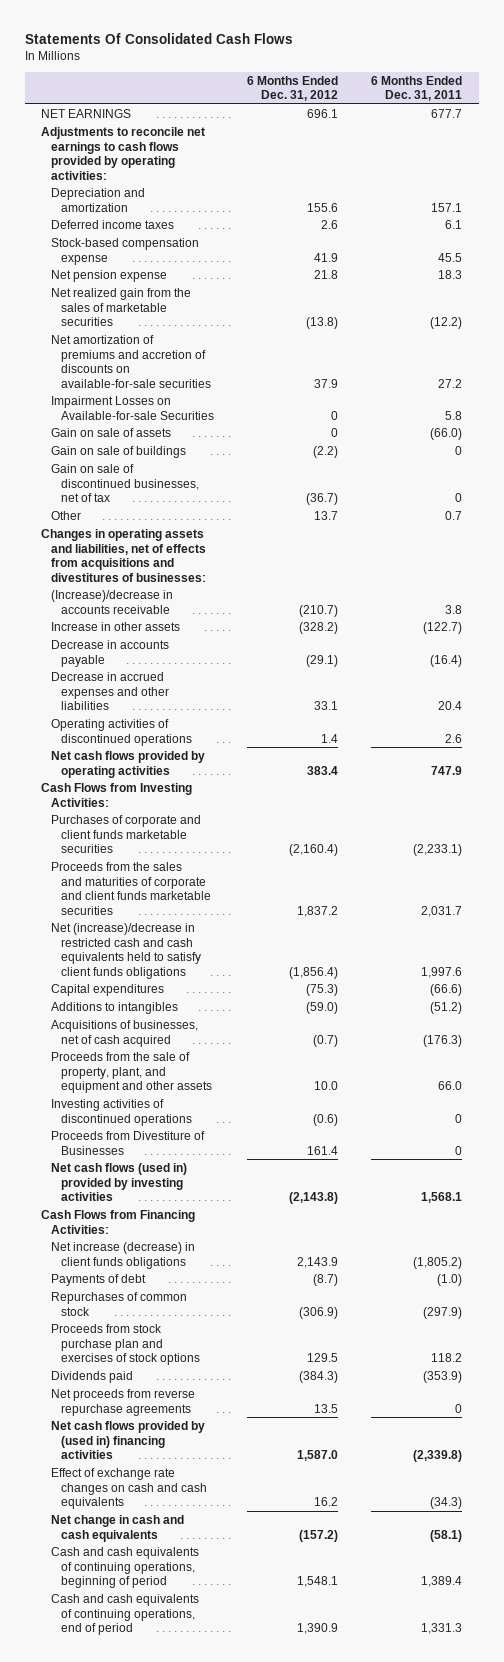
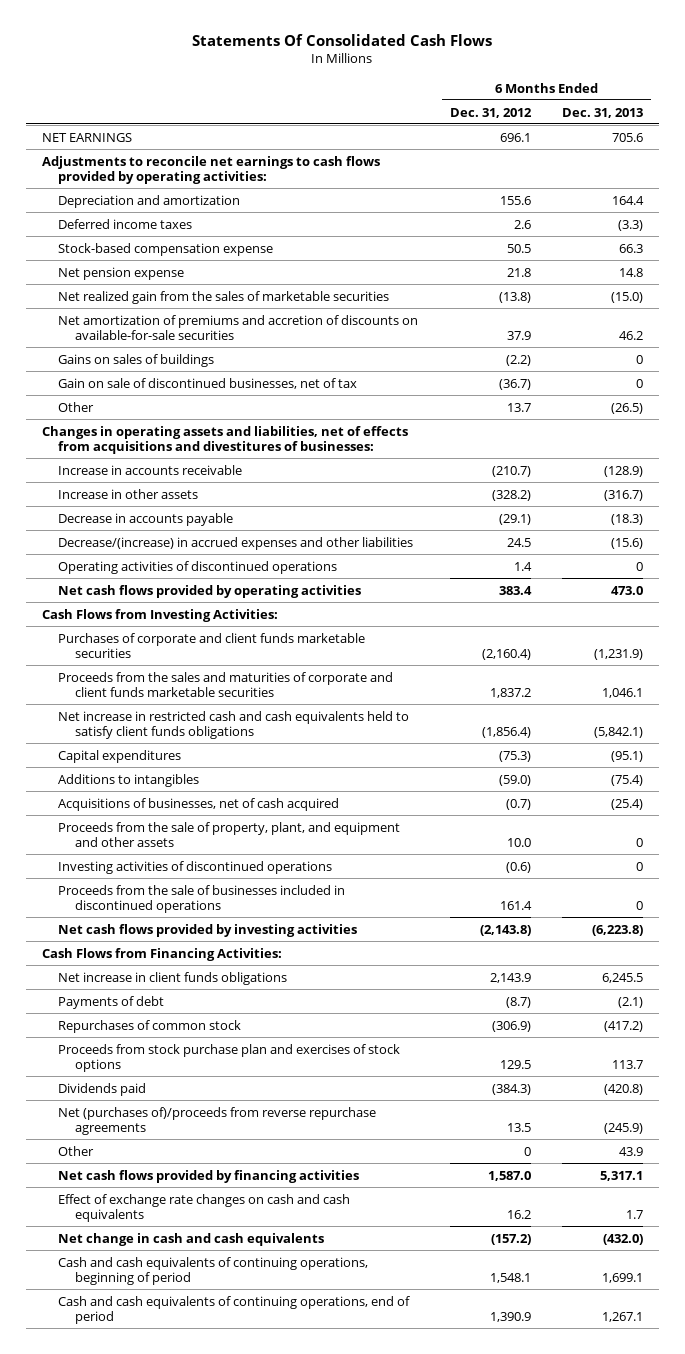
- | 6 Months Ended Dec. 31, 2012 | 6 Months Ended Dec. 31, 2011
+ | 6 Months Ended Dec. 31, 2012 | 6 Months Ended Dec. 31, 2013
- Stock-based compensation expense | 41.9 | 45.5
+ Stock-based compensation expense | 50.5 | 66.3
- Impairment Losses on Available-for-sale Securities | 0 | 5.8
- Gain on sale of assets | 0 | (66.0)
- Gain on sale of buildings | (2.2) | 0
+ Gains on sales of buildings | (2.2) | 0
- (Increase)/decrease in accounts receivable | (210.7) | 3.8
+ Increase in accounts receivable | (210.7) | (128.9)
- Decrease in accrued expenses and other liabilities | 33.1 | 20.4
+ Decrease/(increase) in accrued expenses and other liabilities | 24.5 | (15.6)
- Net (increase)/decrease in restricted cash and cash equivalents held to satisfy client funds obligations | (1,856.4) | 1,997.6
+ Net increase in restricted cash and cash equivalents held to satisfy client funds obligations | (1,856.4) | (5,842.1)
- Proceeds from Divestiture of Businesses | 161.4 | 0
- Net cash flows (used in) provided by investing activities | (2,143.8) | 1,568.1
+ Proceeds from the sale of businesses included in discontinued operations | 161.4 | 0
+ Net cash flows provided by investing activities | (2,143.8) | (6,223.8)
- Net increase (decrease) in client funds obligations | 2,143.9 | (1,805.2)
+ Net increase in client funds obligations | 2,143.9 | 6,245.5
- Net proceeds from reverse repurchase agreements | 13.5 | 0
- Net cash flows provided by (used in) financing activities | 1,587.0 | (2,339.8)
+ Net (purchases of)/proceeds from reverse repurchase agreements | 13.5 | (245.9)
+ Other | 0 | 43.9
+ Net cash flows provided by financing activities | 1,587.0 | 5,317.1

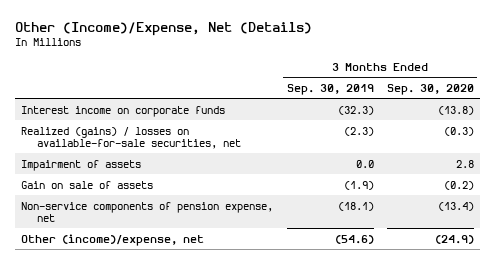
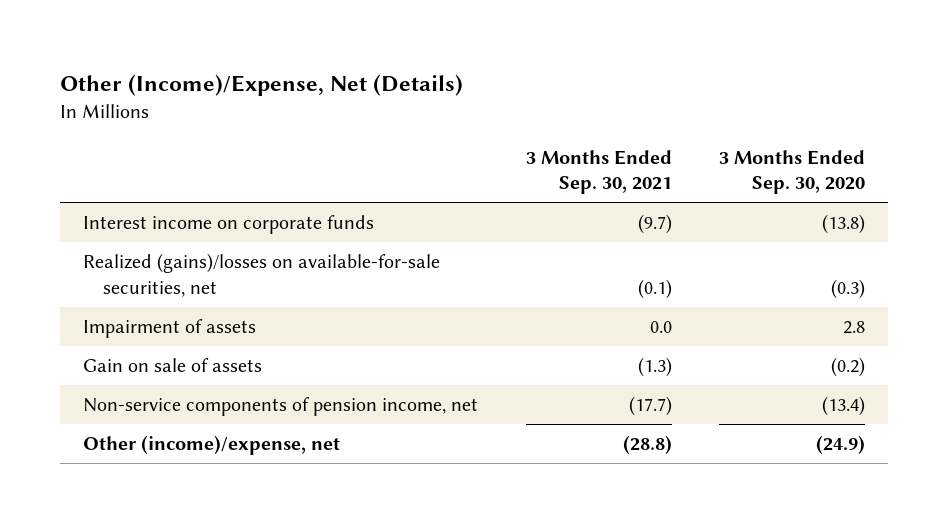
- | 3 Months Ended Sep. 30, 2019 | 3 Months Ended Sep. 30, 2020
+ | 3 Months Ended Sep. 30, 2021 | 3 Months Ended Sep. 30, 2020
- Realized (gains) / losses on available-for-sale securities, net | (2.3) | (0.3)
+ Realized (gains)/losses on available-for-sale securities, net | (0.1) | (0.3)
- Non-service components of pension expense, net | (18.1) | (13.4)
+ Non-service components of pension income, net | (17.7) | (13.4)

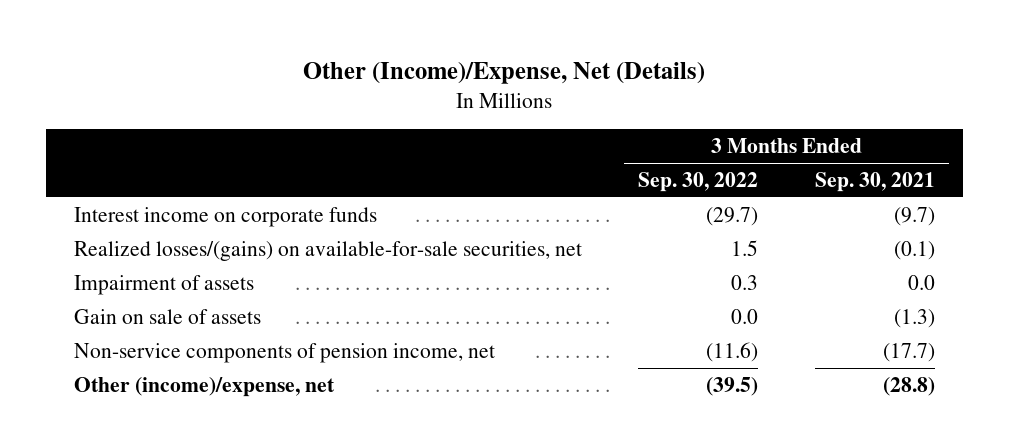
- | 3 Months Ended Sep. 30, 2021 | 3 Months Ended Sep. 30, 2020
+ | 3 Months Ended Sep. 30, 2022 | 3 Months Ended Sep. 30, 2021
- Realized (gains)/losses on available-for-sale securities, net | (0.1) | (0.3)
+ Realized losses/(gains) on available-for-sale securities, net | 1.5 | (0.1)

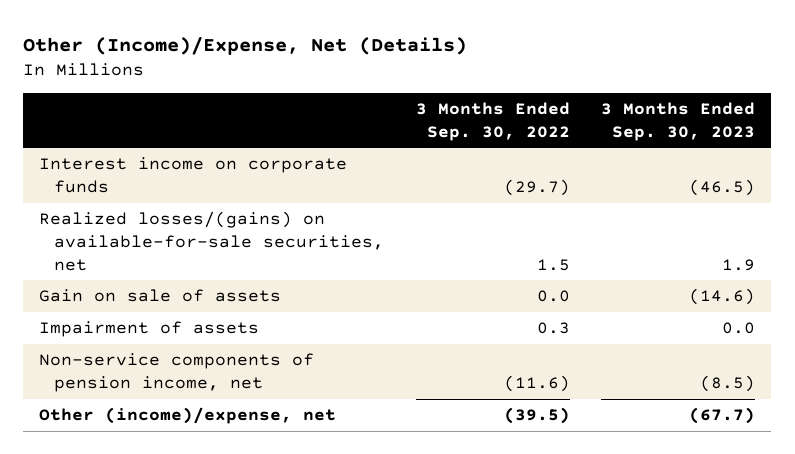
- | 3 Months Ended Sep. 30, 2022 | 3 Months Ended Sep. 30, 2021
+ | 3 Months Ended Sep. 30, 2022 | 3 Months Ended Sep. 30, 2023
moved down: Impairment of assets | 0.3 | 0.0

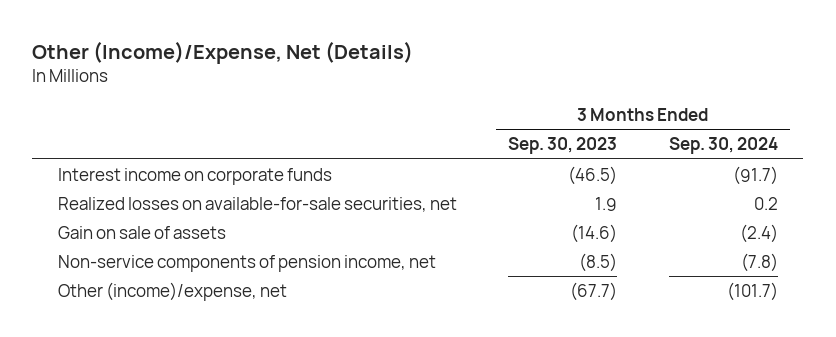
- | 3 Months Ended Sep. 30, 2022 | 3 Months Ended Sep. 30, 2023
+ | 3 Months Ended Sep. 30, 2023 | 3 Months Ended Sep. 30, 2024
- Realized losses/(gains) on available-for-sale securities, net | 1.5 | 1.9
+ Realized losses on available-for-sale securities, net | 1.9 | 0.2
- Impairment of assets | 0.3 | 0.0

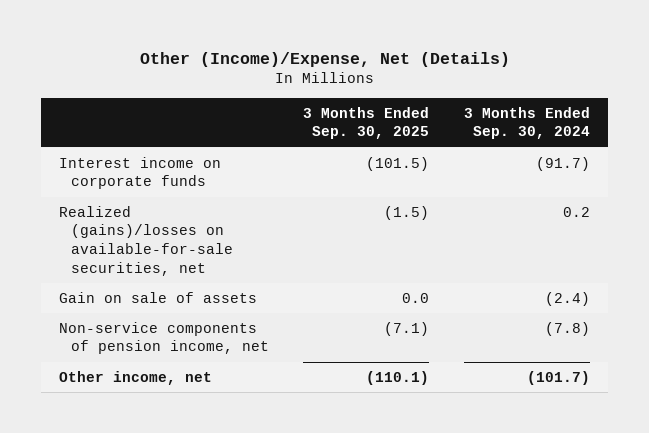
- | 3 Months Ended Sep. 30, 2023 | 3 Months Ended Sep. 30, 2024
+ | 3 Months Ended Sep. 30, 2025 | 3 Months Ended Sep. 30, 2024
- Realized losses on available-for-sale securities, net | 1.9 | 0.2
+ Realized (gains)/losses on available-for-sale securities, net | (1.5) | 0.2
- Other (income)/expense, net | (67.7) | (101.7)
+ Other income, net | (110.1) | (101.7)

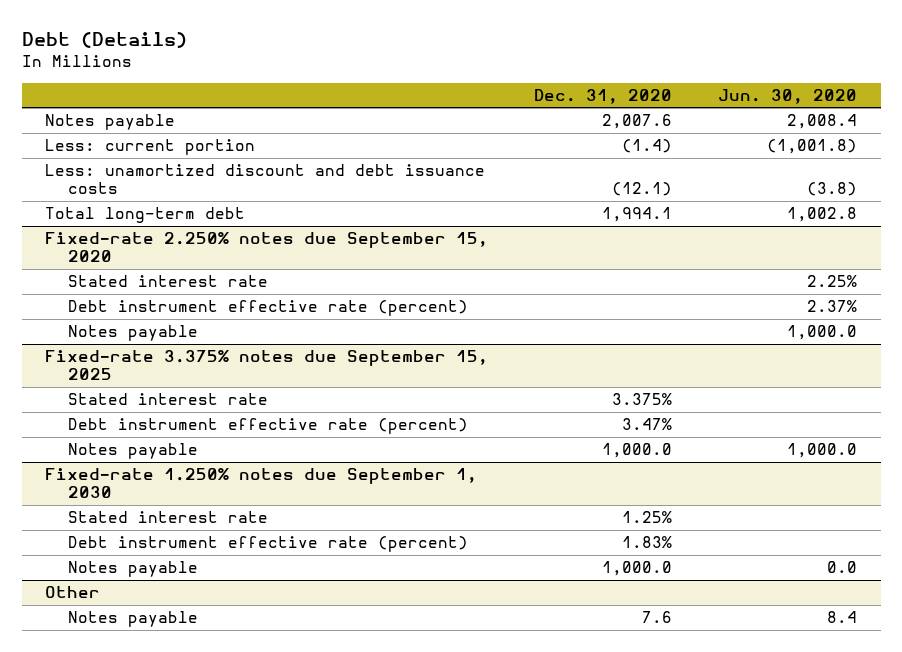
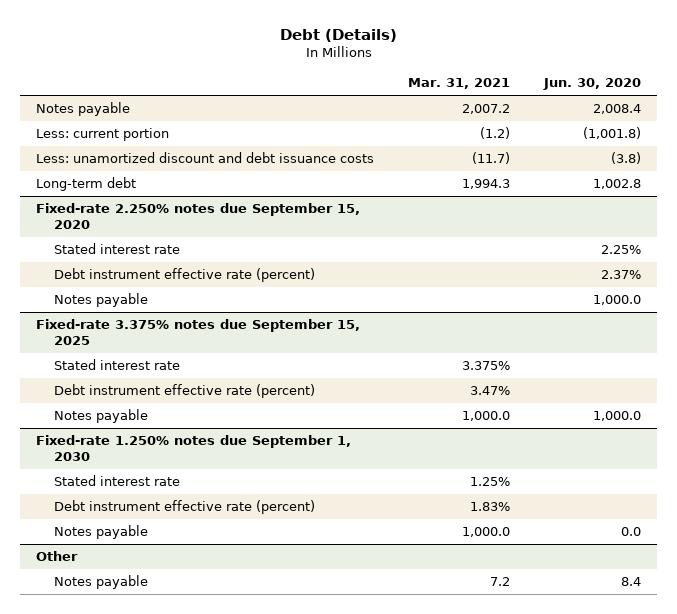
- | Dec. 31, 2020 | Jun. 30, 2020
+ | Mar. 31, 2021 | Jun. 30, 2020
- Total long-term debt | 1,994.1 | 1,002.8
+ Long-term debt | 1,994.3 | 1,002.8

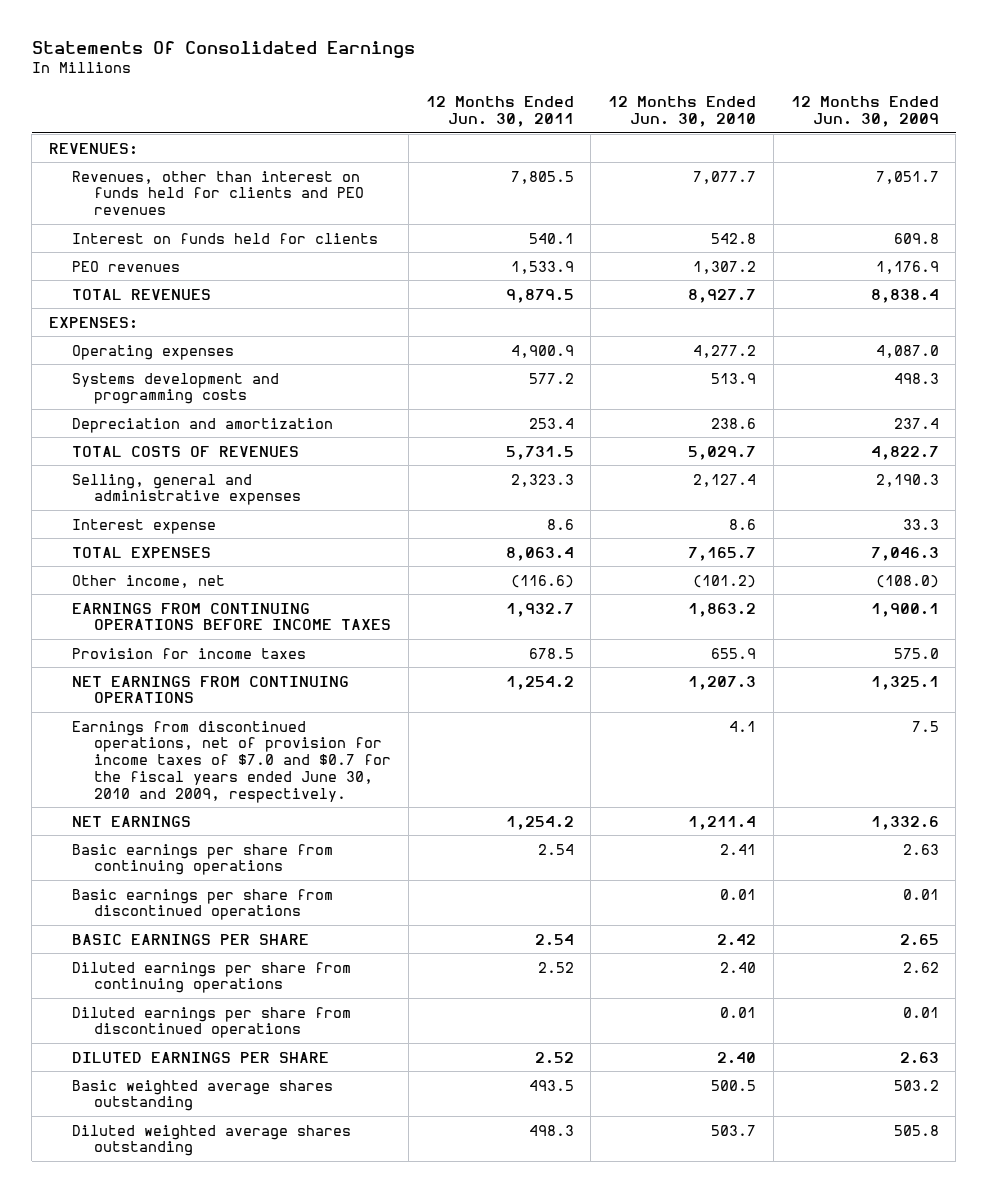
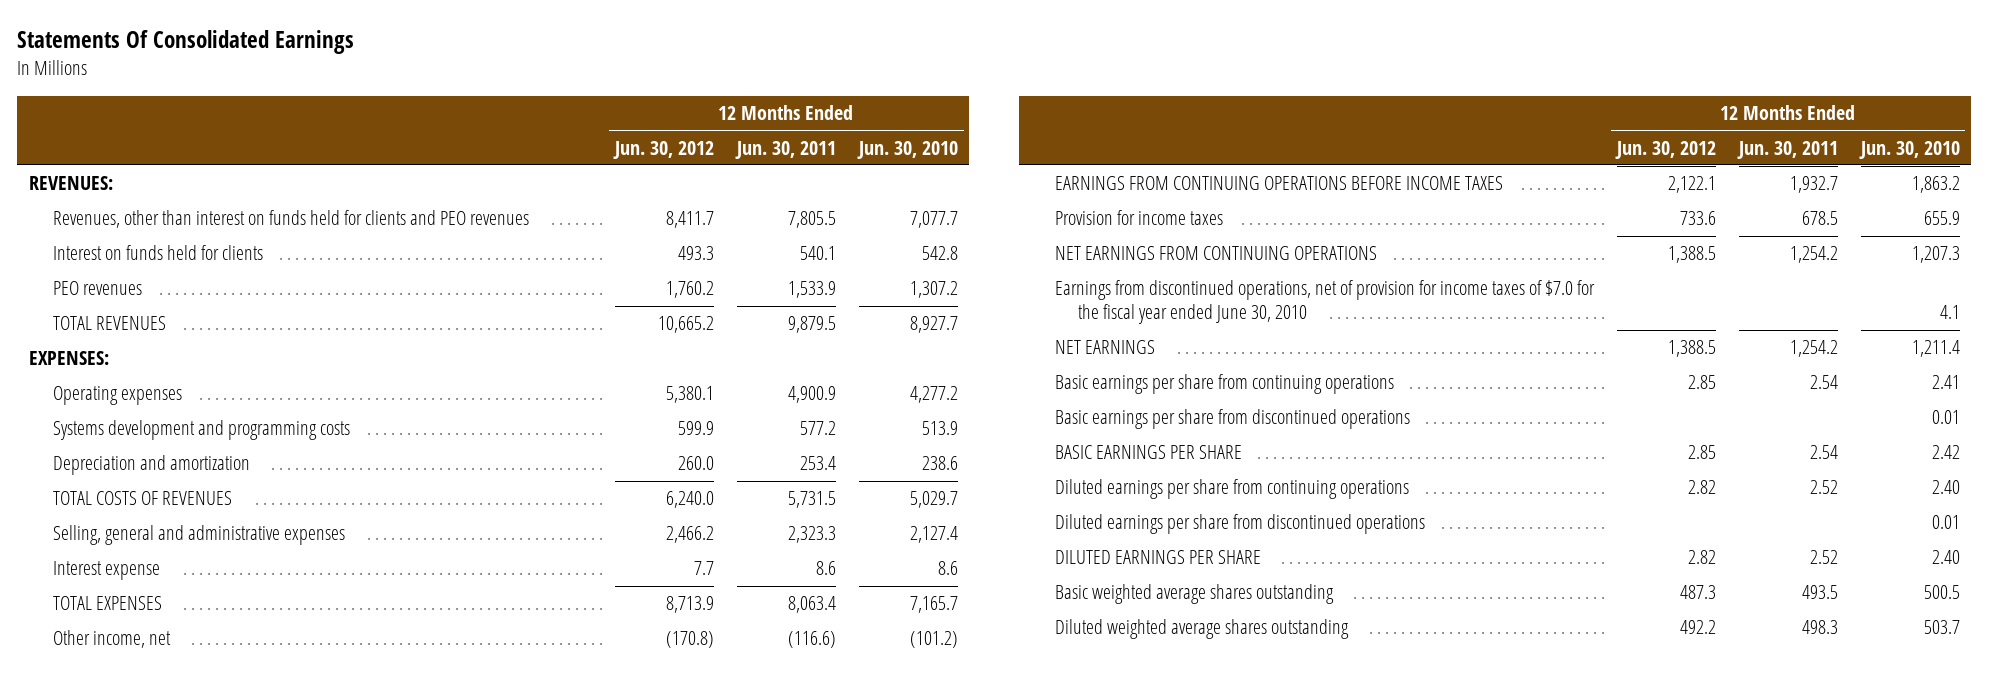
- | 12 Months Ended Jun. 30, 2011 | 12 Months Ended Jun. 30, 2010 | 12 Months Ended Jun. 30, 2009
+ | 12 Months Ended Jun. 30, 2012 | 12 Months Ended Jun. 30, 2011 | 12 Months Ended Jun. 30, 2010
- Earnings from discontinued operations, net of provision for income taxes of $7.0 and $0.7 for the fiscal years ended June 30, 2010 and 2009, respectively. | | 4.1 | 7.5
+ Earnings from discontinued operations, net of provision for income taxes of $7.0 for the fiscal year ended June 30, 2010 | | | 4.1

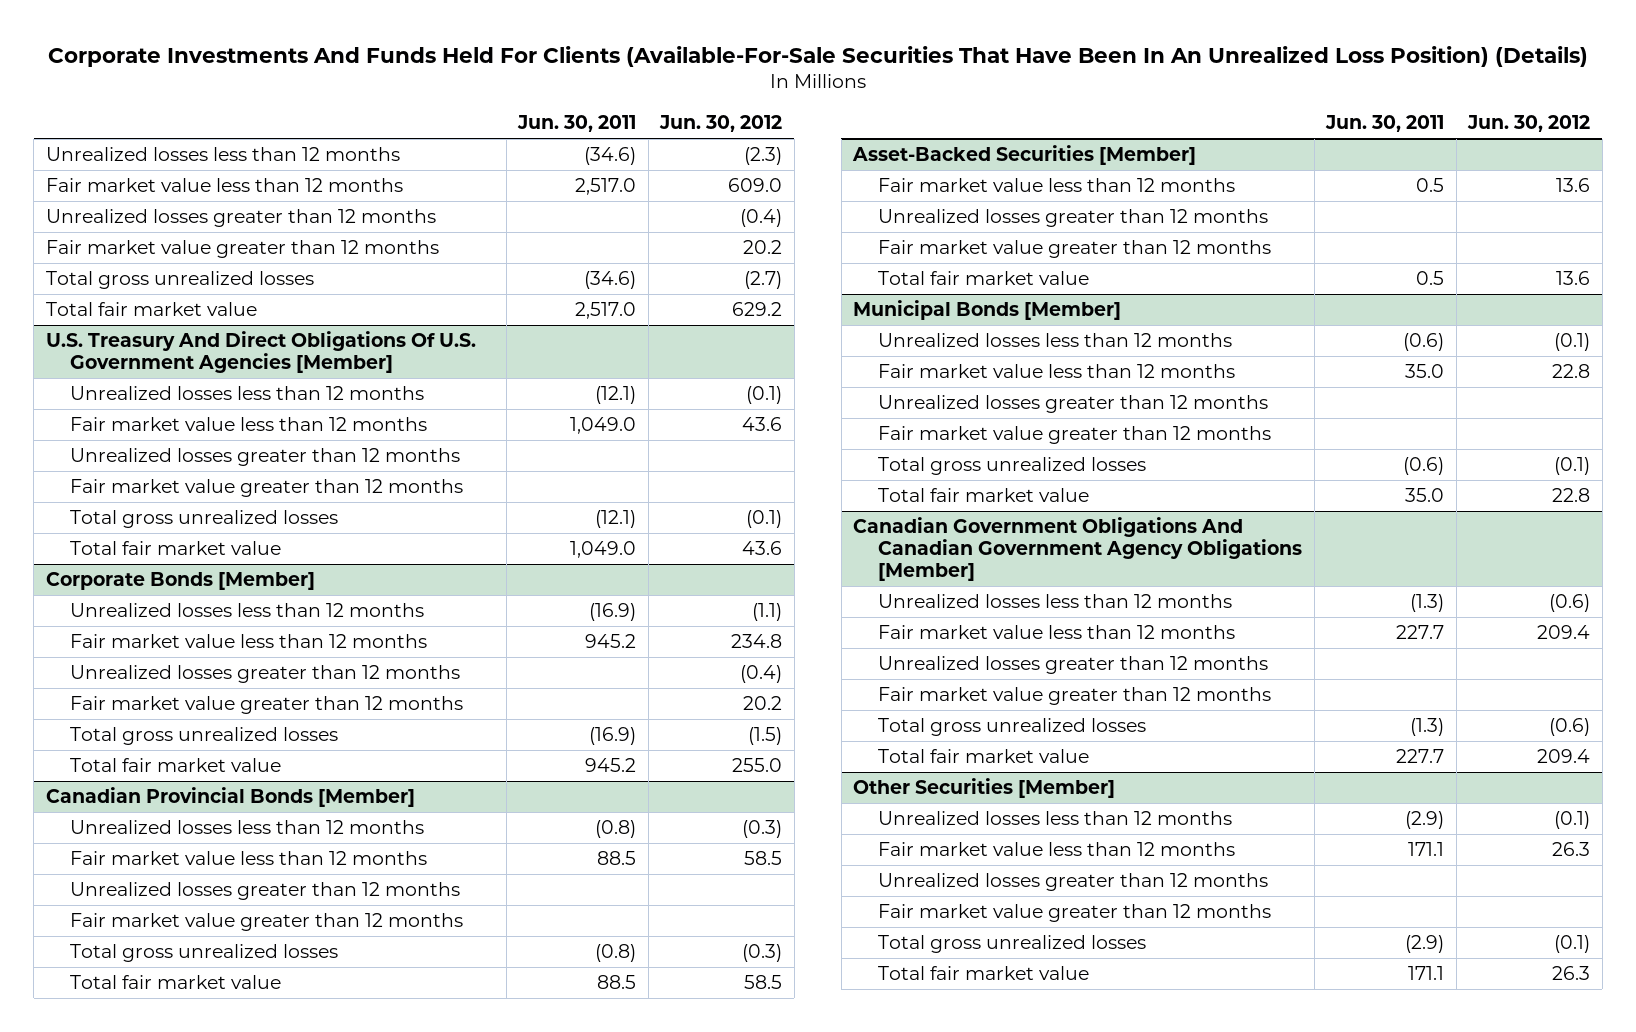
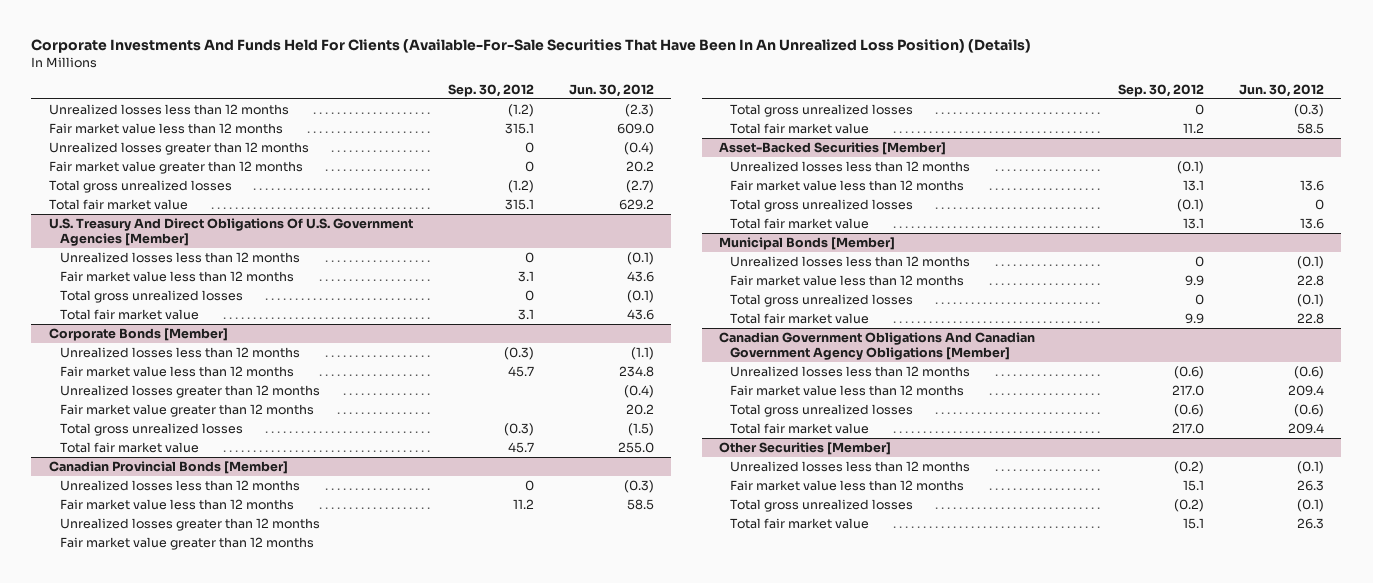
- | Jun. 30, 2011 | Jun. 30, 2012
+ | Sep. 30, 2012 | Jun. 30, 2012
@ U.S. Treasury And Direct Obligations Of U.S. Government Agencies [Member]
- Unrealized losses greater than 12 months
- Fair market value greater than 12 months
@ Asset-Backed Securities [Member]
+ Unrealized losses less than 12 months | (0.1) |
- Unrealized losses greater than 12 months
- Fair market value greater than 12 months
+ Total gross unrealized losses | (0.1) | 0
@ Municipal Bonds [Member]
- Unrealized losses greater than 12 months
- Fair market value greater than 12 months
@ Canadian Government Obligations And Canadian Government Agency Obligations [Member]
- Unrealized losses greater than 12 months
- Fair market value greater than 12 months
@ Other Securities [Member]
- Unrealized losses greater than 12 months
- Fair market value greater than 12 months

